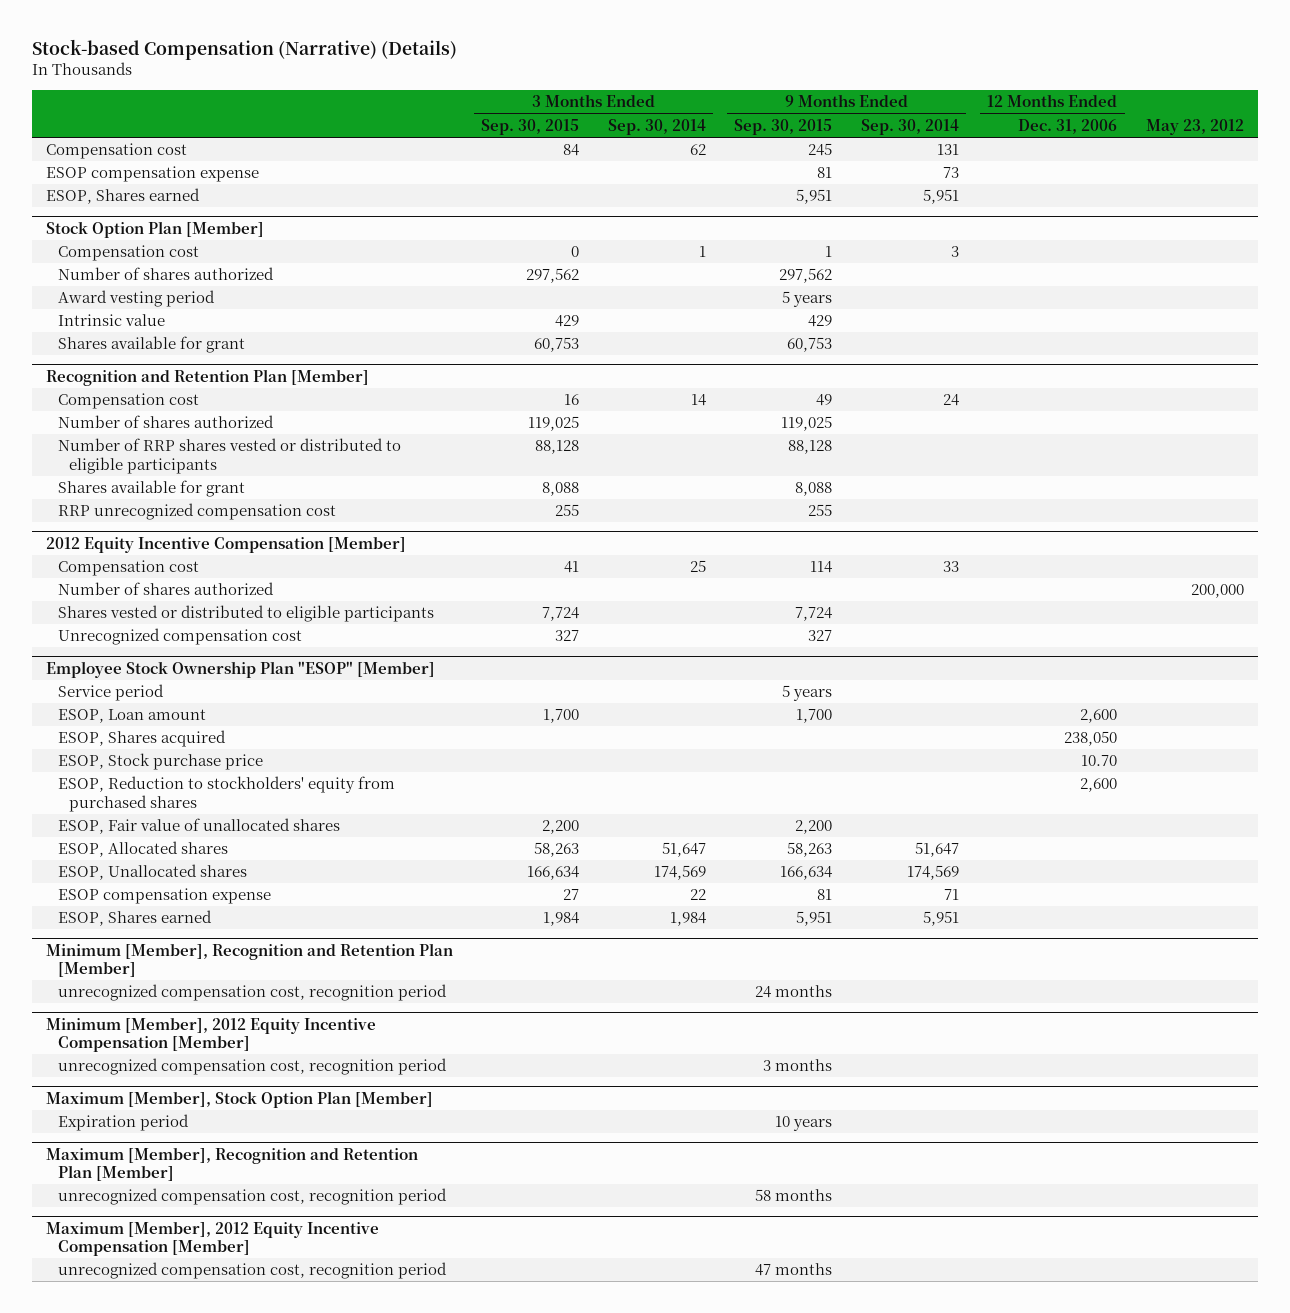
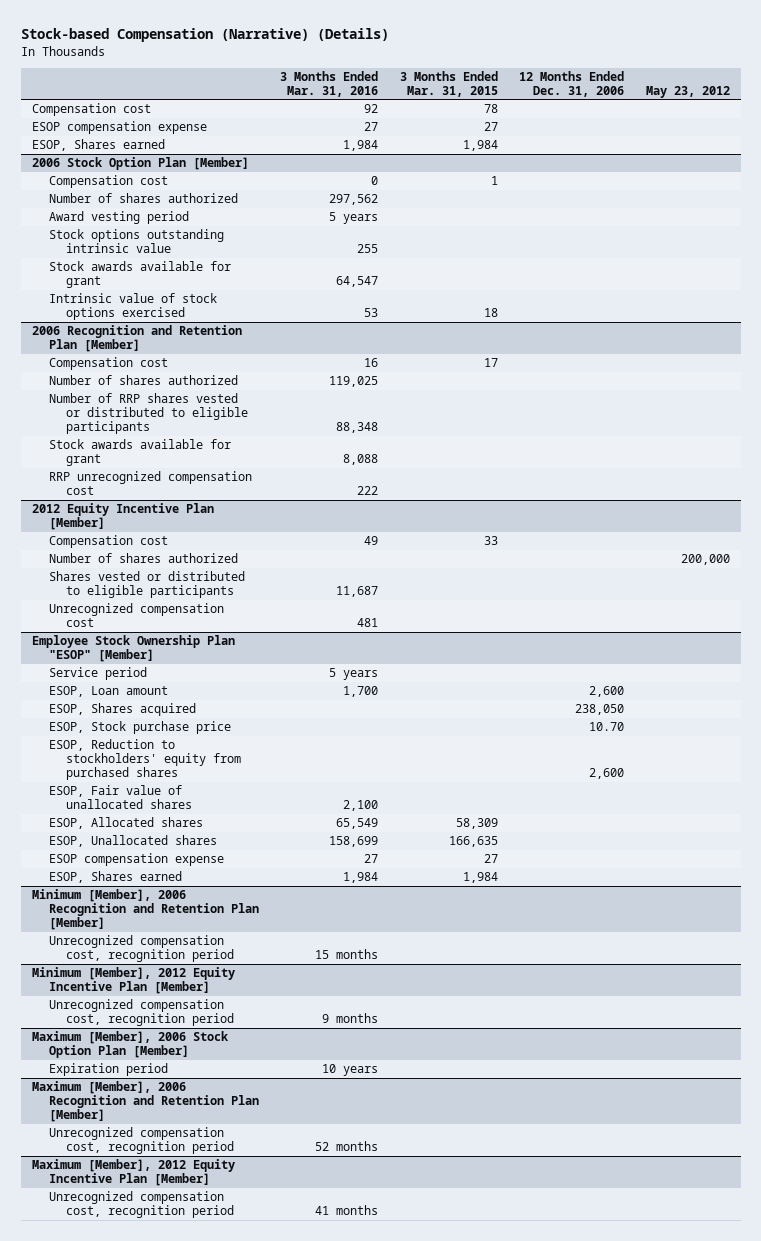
- | 3 Months Ended Sep. 30, 2015 | 3 Months Ended Sep. 30, 2014 | 9 Months Ended Sep. 30, 2015 | 9 Months Ended Sep. 30, 2014 | 12 Months Ended Dec. 31, 2006 | May 23, 2012
+ | 3 Months Ended Mar. 31, 2016 | 3 Months Ended Mar. 31, 2015 | 12 Months Ended Dec. 31, 2006 | May 23, 2012
- Stock Option Plan [Member]
+ 2006 Stock Option Plan [Member]
- Intrinsic value | 429 | | 429 | | |
- Shares available for grant | 60,753 | | 60,753 | | |
- Recognition and Retention Plan [Member]
+ Stock options outstanding intrinsic value | 255 | | |
+ Stock awards available for grant | 64,547 | | |
+ Intrinsic value of stock options exercised | 53 | 18 | |
+ 2006 Recognition and Retention Plan [Member]
- Shares available for grant | 8,088 | | 8,088 | | |
+ Stock awards available for grant | 8,088 | | |
- 2012 Equity Incentive Compensation [Member]
+ 2012 Equity Incentive Plan [Member]
- Minimum [Member], Recognition and Retention Plan [Member]
- unrecognized compensation cost, recognition period | | | 24 months | | |
- Minimum [Member], 2012 Equity Incentive Compensation [Member]
- unrecognized compensation cost, recognition period | | | 3 months | | |
- Maximum [Member], Stock Option Plan [Member]
+ Minimum [Member], 2006 Recognition and Retention Plan [Member]
+ Unrecognized compensation cost, recognition period | 15 months | | |
+ Minimum [Member], 2012 Equity Incentive Plan [Member]
+ Unrecognized compensation cost, recognition period | 9 months | | |
+ Maximum [Member], 2006 Stock Option Plan [Member]
- Maximum [Member], Recognition and Retention Plan [Member]
- unrecognized compensation cost, recognition period | | | 58 months | | |
- Maximum [Member], 2012 Equity Incentive Compensation [Member]
- unrecognized compensation cost, recognition period | | | 47 months | | |
+ Maximum [Member], 2006 Recognition and Retention Plan [Member]
+ Unrecognized compensation cost, recognition period | 52 months | | |
+ Maximum [Member], 2012 Equity Incentive Plan [Member]
+ Unrecognized compensation cost, recognition period | 41 months | | |

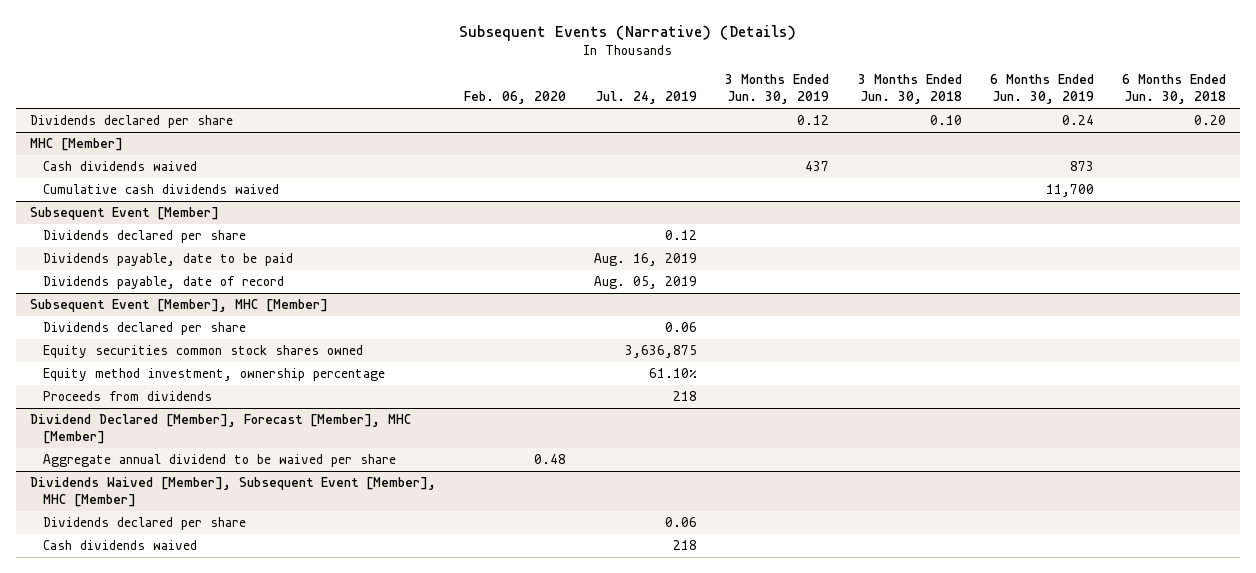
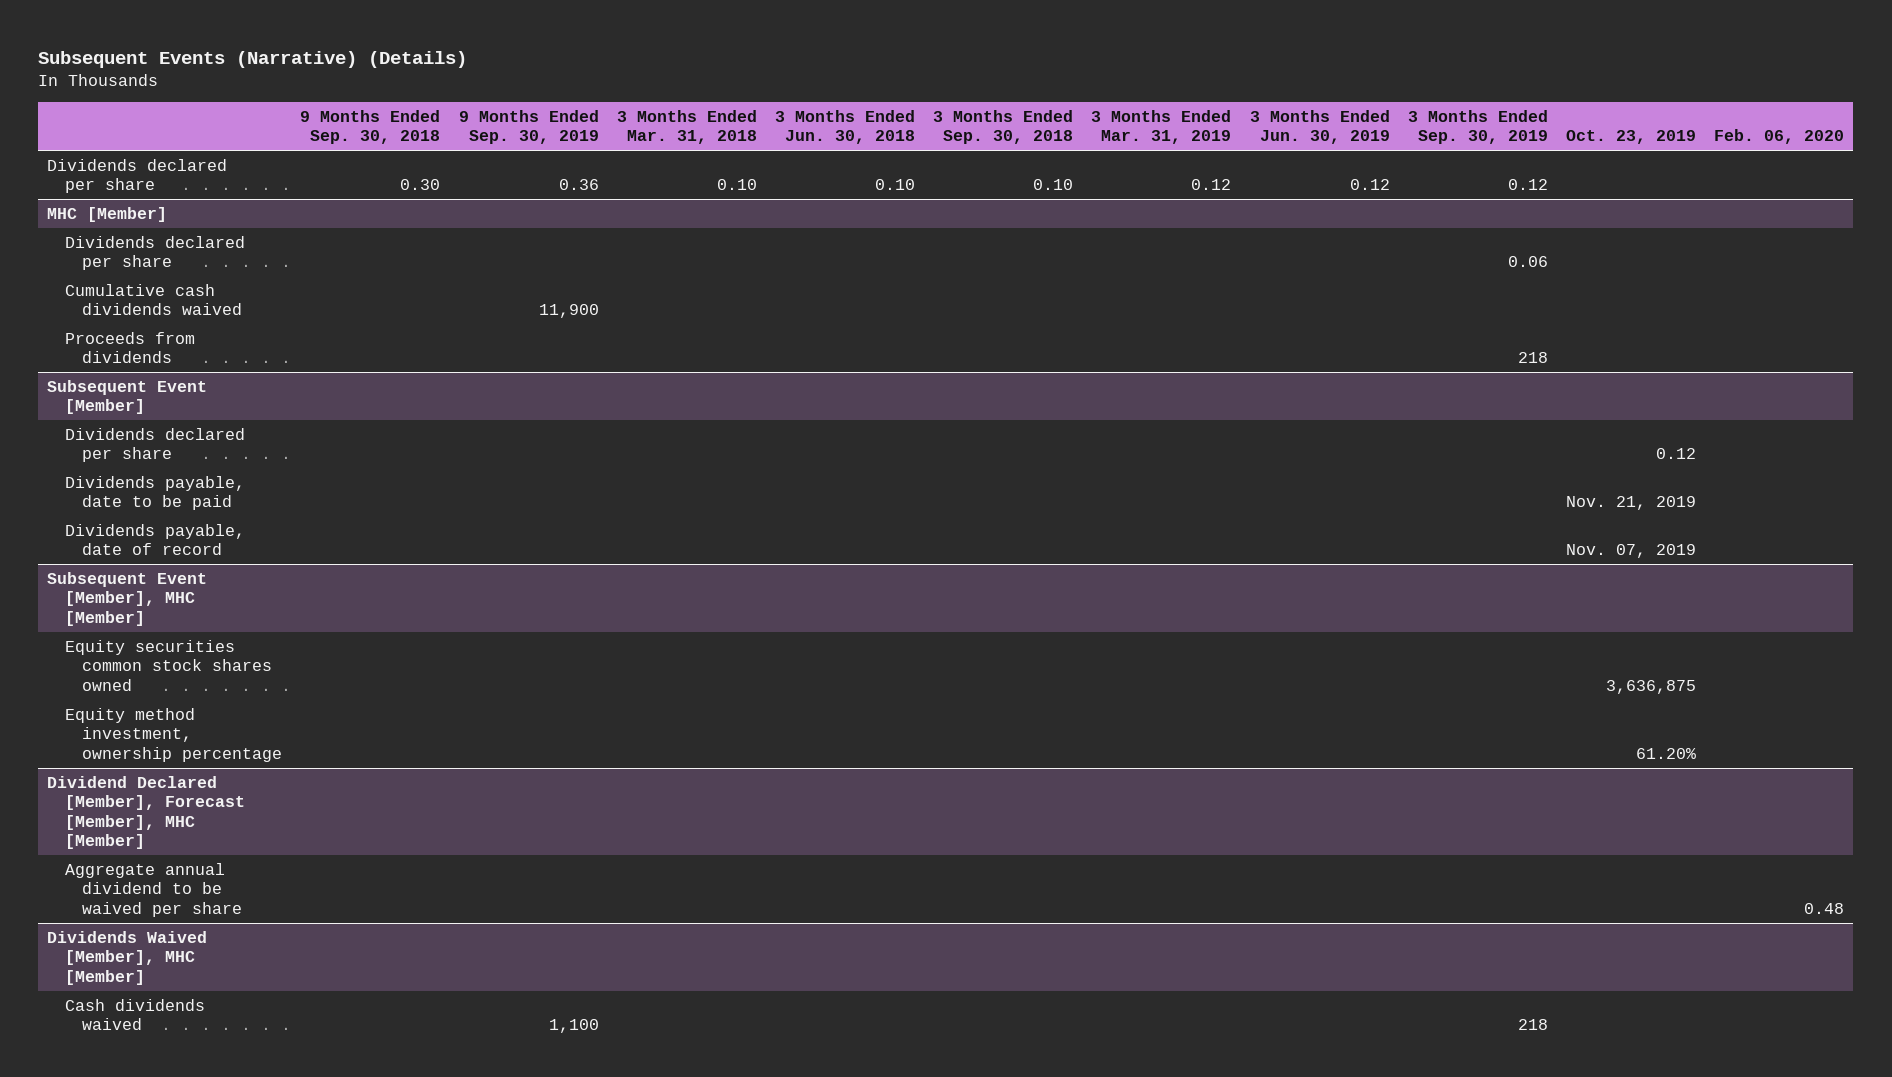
- | Feb. 06, 2020 | Jul. 24, 2019 | 3 Months Ended Jun. 30, 2019 | 3 Months Ended Jun. 30, 2018 | 6 Months Ended Jun. 30, 2019 | 6 Months Ended Jun. 30, 2018
+ | 9 Months Ended Sep. 30, 2018 | 9 Months Ended Sep. 30, 2019 | 3 Months Ended Mar. 31, 2018 | 3 Months Ended Jun. 30, 2018 | 3 Months Ended Sep. 30, 2018 | 3 Months Ended Mar. 31, 2019 | 3 Months Ended Jun. 30, 2019 | 3 Months Ended Sep. 30, 2019 | Oct. 23, 2019 | Feb. 06, 2020
@ MHC [Member]
- Cash dividends waived | | | 437 | | 873 |
+ Dividends declared per share | | | | | | | | 0.06 | |
+ Proceeds from dividends | | | | | | | | 218 | |
@ Subsequent Event [Member], MHC [Member]
- Dividends declared per share | | 0.06 | | | |
- Proceeds from dividends | | 218 | | | |
- Dividends Waived [Member], Subsequent Event [Member], MHC [Member]
- Dividends declared per share | | 0.06 | | | |
+ Dividends Waived [Member], MHC [Member]

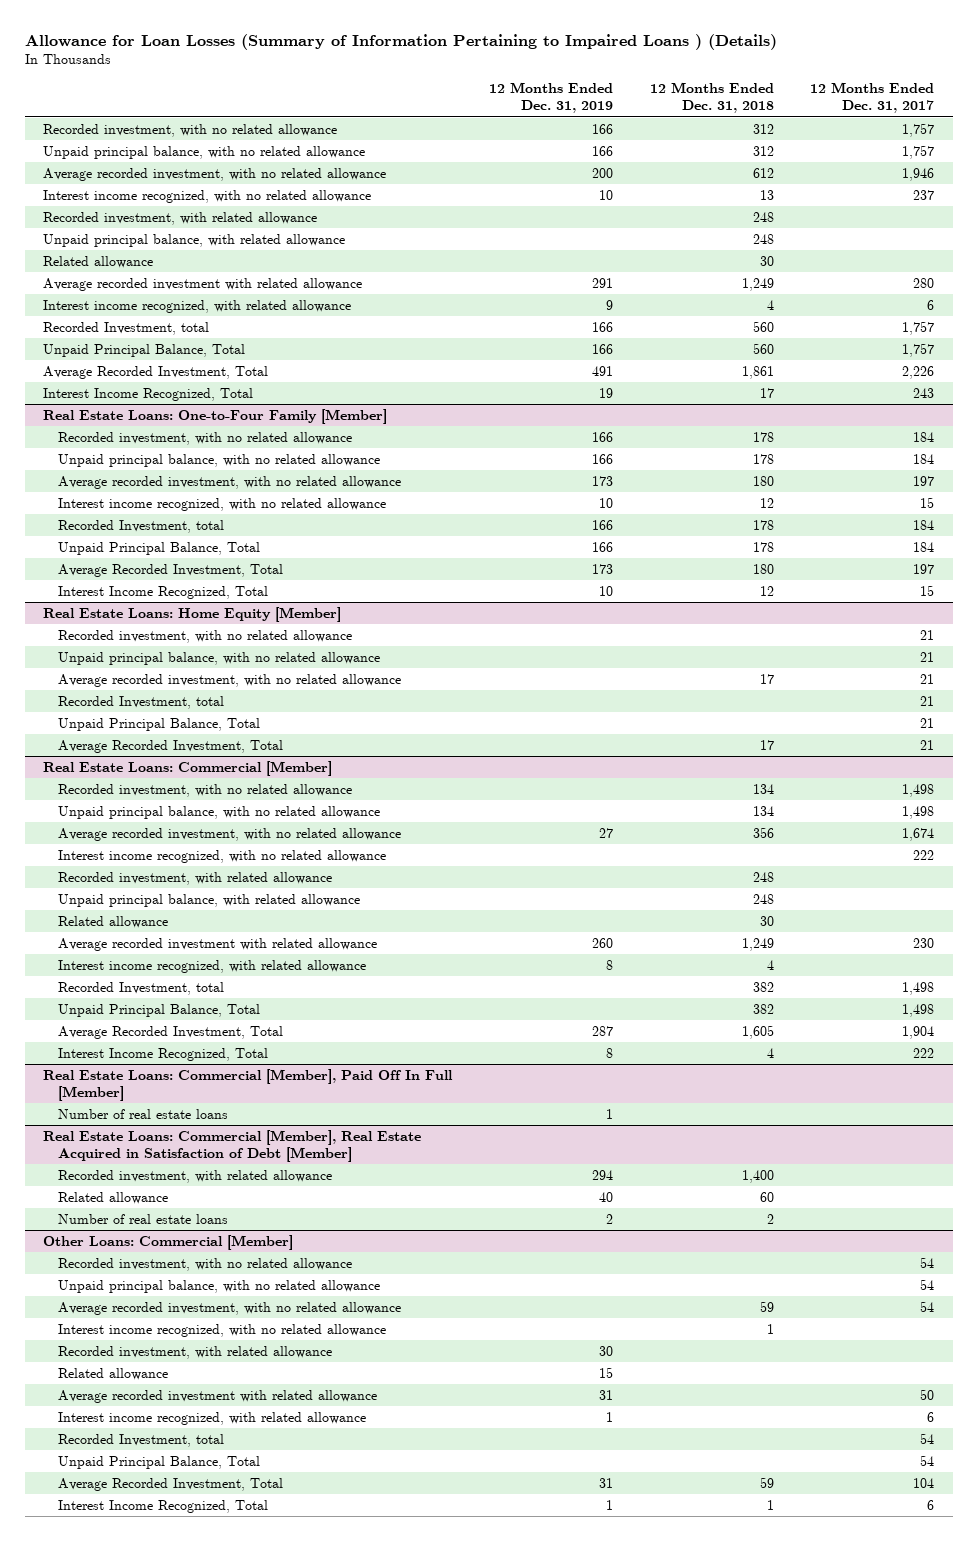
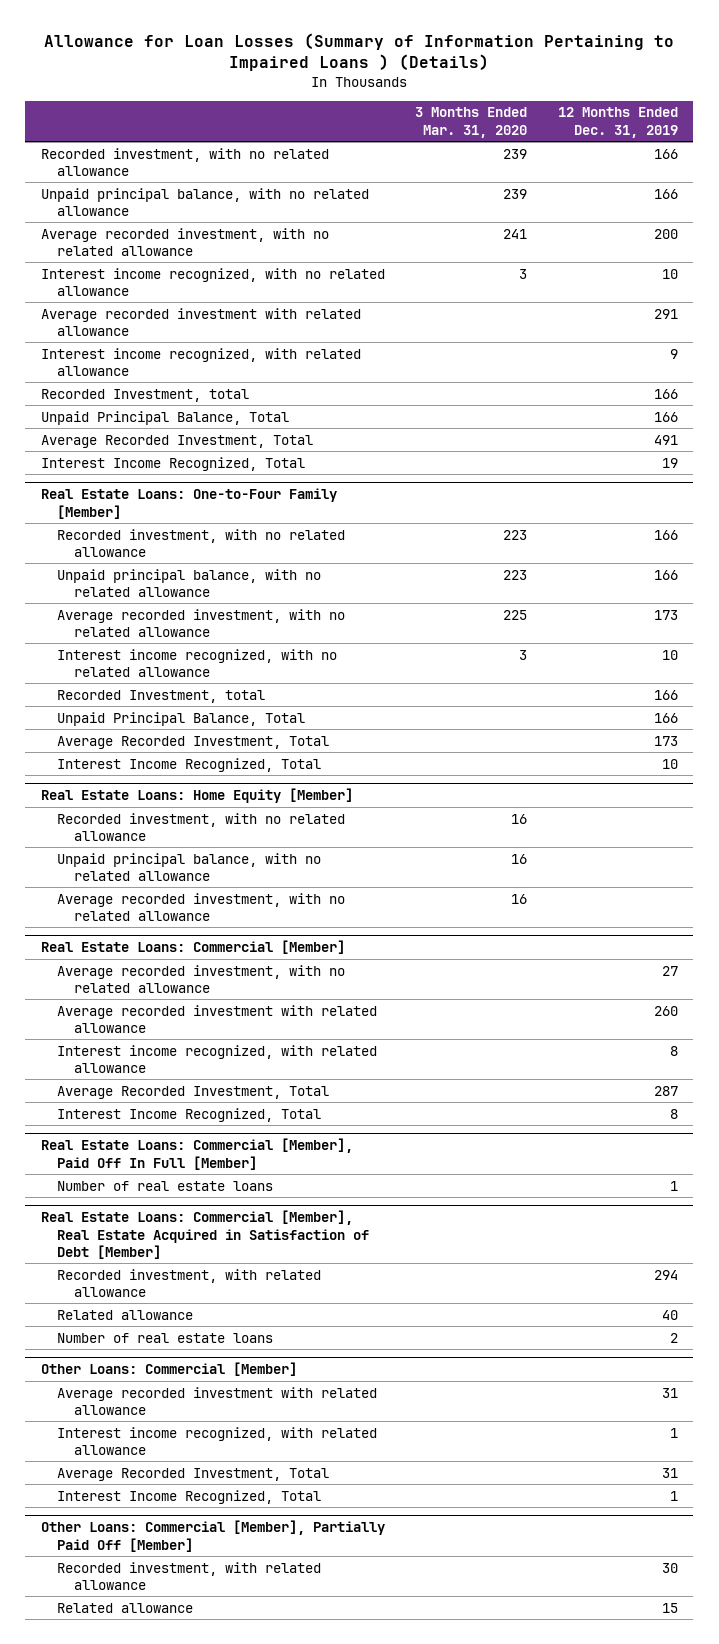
- | 12 Months Ended Dec. 31, 2019 | 12 Months Ended Dec. 31, 2018 | 12 Months Ended Dec. 31, 2017
+ | 3 Months Ended Mar. 31, 2020 | 12 Months Ended Dec. 31, 2019
- Recorded investment, with related allowance | | 248 |
- Unpaid principal balance, with related allowance | | 248 |
- Related allowance | | 30 |
@ Real Estate Loans: Home Equity [Member]
- Recorded Investment, total | | | 21
- Unpaid Principal Balance, Total | | | 21
- Average Recorded Investment, Total | | 17 | 21
@ Real Estate Loans: Commercial [Member]
- Recorded investment, with no related allowance | | 134 | 1,498
- Unpaid principal balance, with no related allowance | | 134 | 1,498
- Interest income recognized, with no related allowance | | | 222
- Recorded investment, with related allowance | | 248 |
- Unpaid principal balance, with related allowance | | 248 |
- Related allowance | | 30 |
- Recorded Investment, total | | 382 | 1,498
- Unpaid Principal Balance, Total | | 382 | 1,498
@ Other Loans: Commercial [Member]
- Recorded investment, with no related allowance | | | 54
- Unpaid principal balance, with no related allowance | | | 54
- Average recorded investment, with no related allowance | | 59 | 54
- Interest income recognized, with no related allowance | | 1 |
- Recorded investment, with related allowance | 30 | |
- Related allowance | 15 | |
- Recorded Investment, total | | | 54
- Unpaid Principal Balance, Total | | | 54
+ Other Loans: Commercial [Member], Partially Paid Off [Member]
+ Recorded investment, with related allowance | | 30
+ Related allowance | | 15

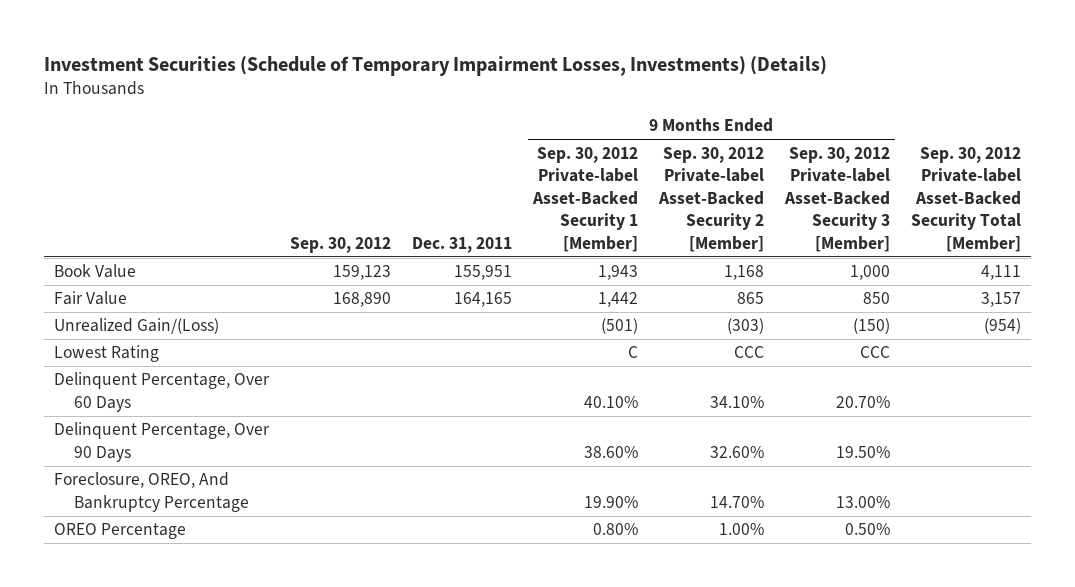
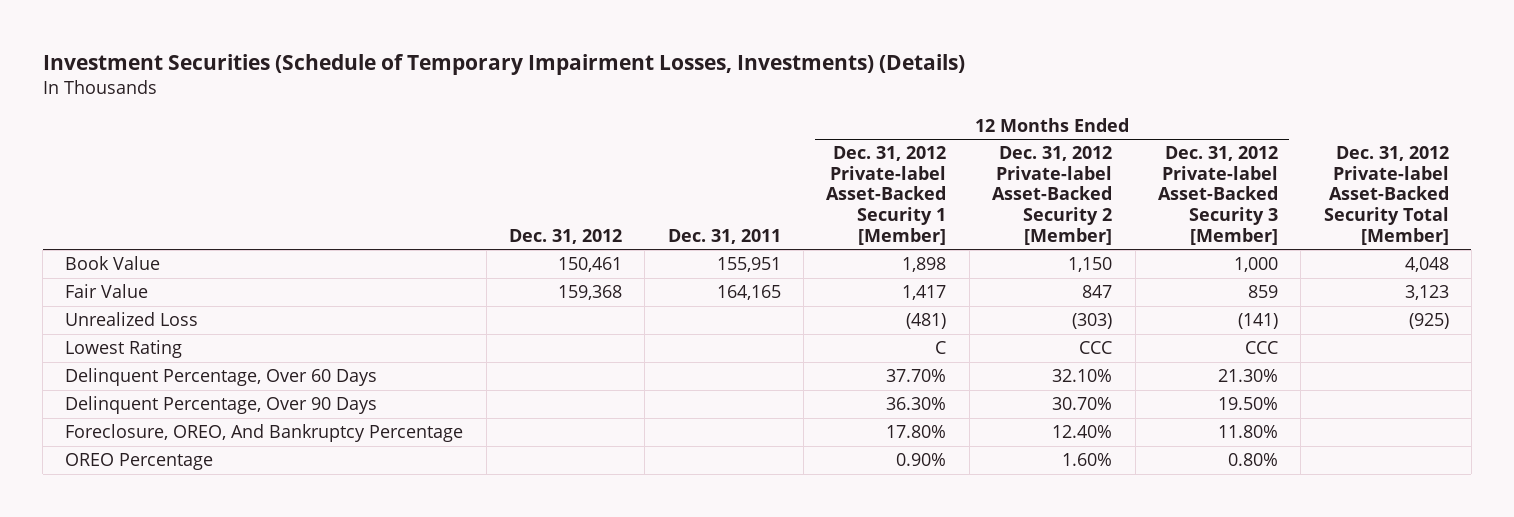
- | Sep. 30, 2012 | Dec. 31, 2011 | 9 Months Ended Sep. 30, 2012 Private-label Asset-Backed Security 1 [Member] | 9 Months Ended Sep. 30, 2012 Private-label Asset-Backed Security 2 [Member] | 9 Months Ended Sep. 30, 2012 Private-label Asset-Backed Security 3 [Member] | Sep. 30, 2012 Private-label Asset-Backed Security Total [Member]
+ | Dec. 31, 2012 | Dec. 31, 2011 | 12 Months Ended Dec. 31, 2012 Private-label Asset-Backed Security 1 [Member] | 12 Months Ended Dec. 31, 2012 Private-label Asset-Backed Security 2 [Member] | 12 Months Ended Dec. 31, 2012 Private-label Asset-Backed Security 3 [Member] | Dec. 31, 2012 Private-label Asset-Backed Security Total [Member]
- Unrealized Gain/(Loss) | | | (501) | (303) | (150) | (954)
+ Unrealized Loss | | | (481) | (303) | (141) | (925)

